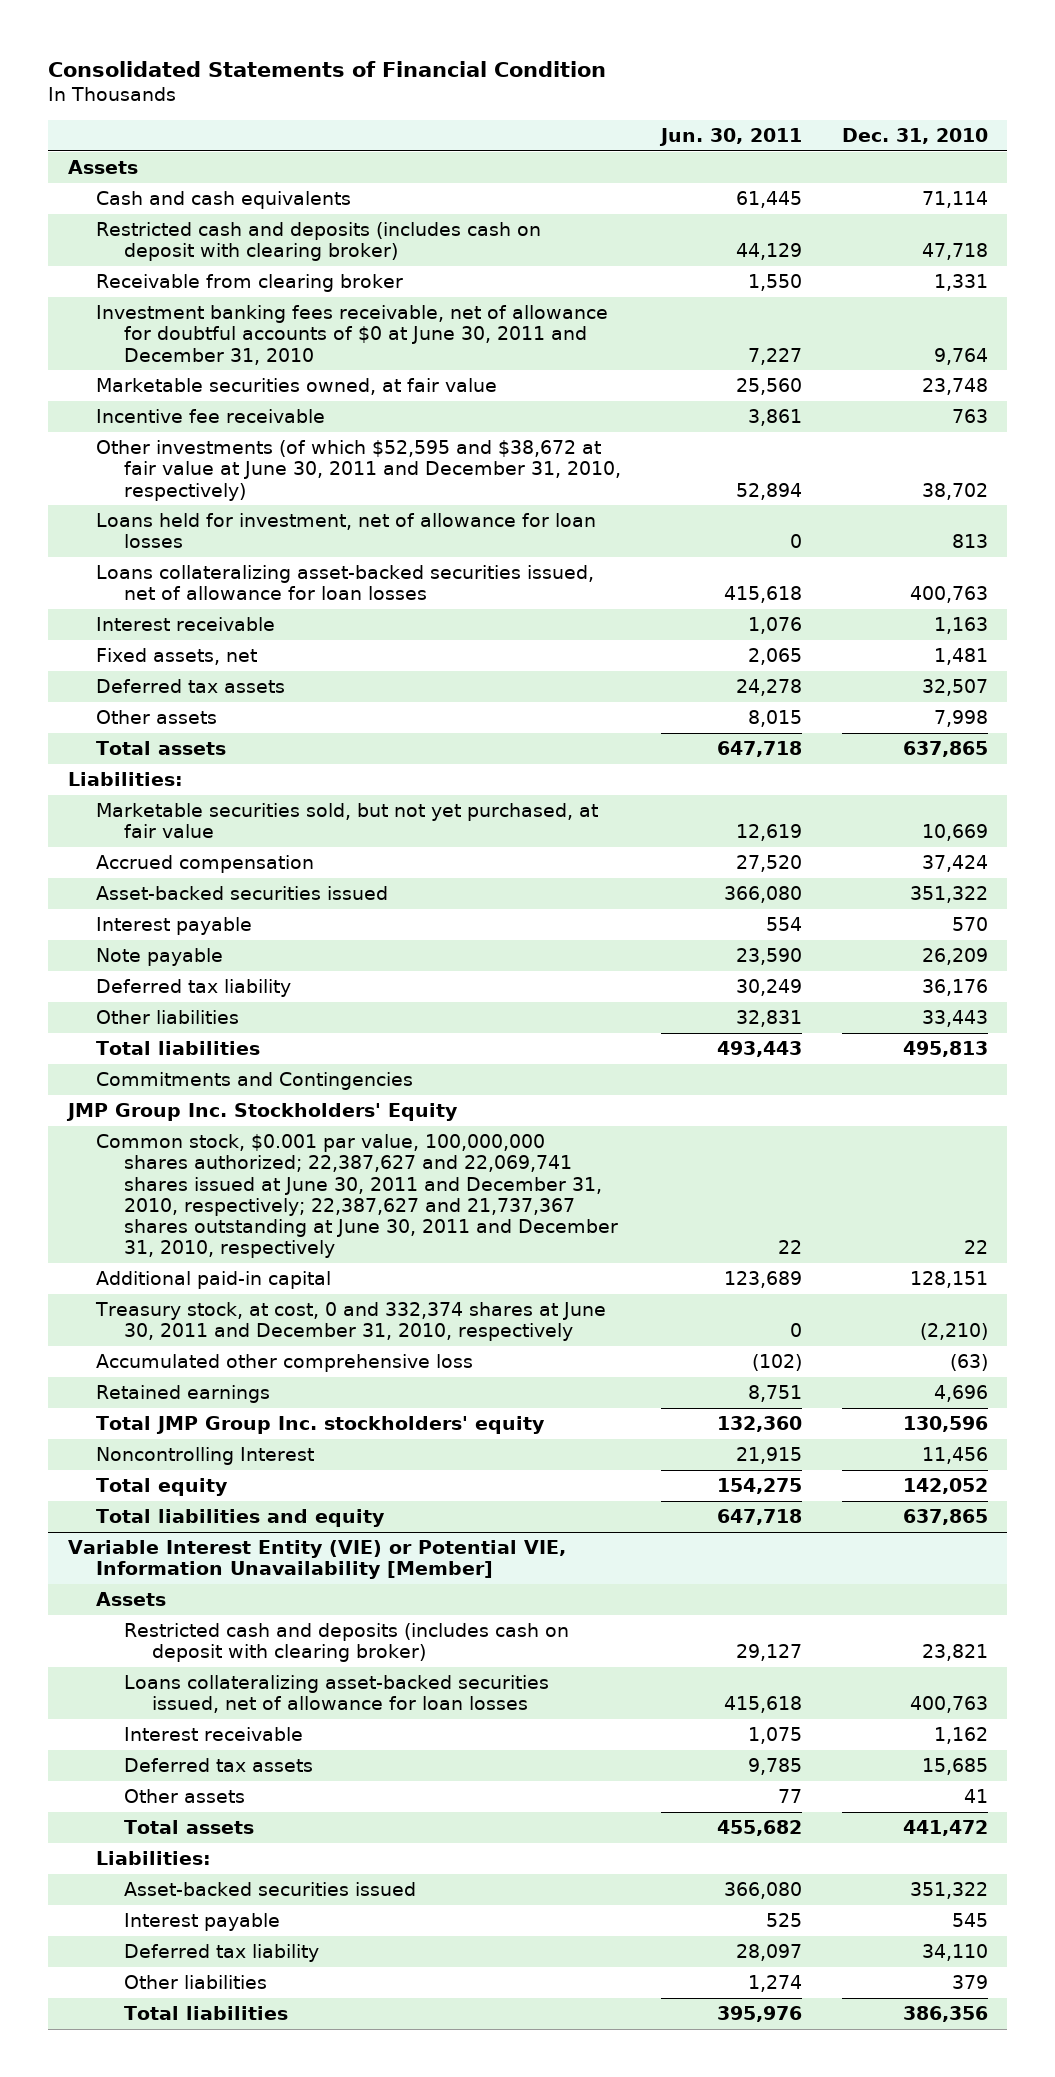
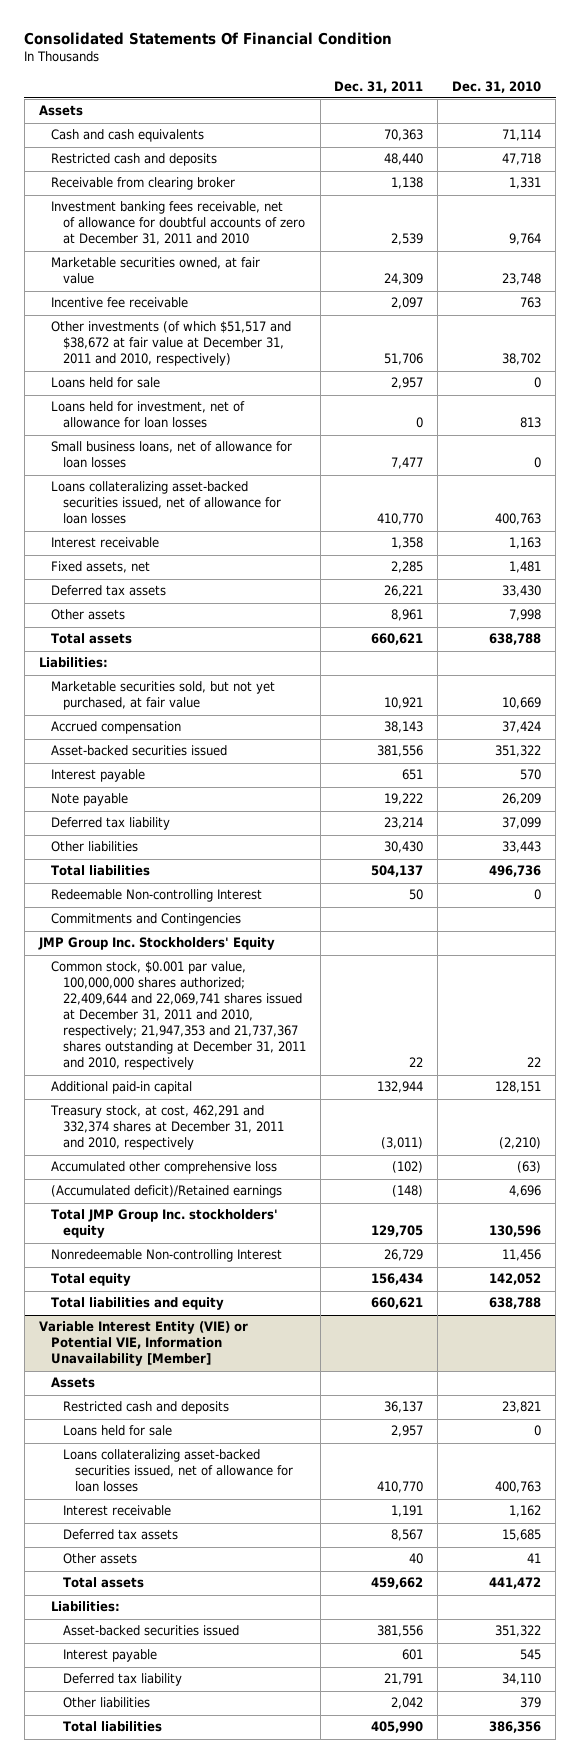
- Consolidated Statements of Financial Condition
+ Consolidated Statements Of Financial Condition
- | Jun. 30, 2011 | Dec. 31, 2010
+ | Dec. 31, 2011 | Dec. 31, 2010
- Restricted cash and deposits (includes cash on deposit with clearing broker) | 44,129 | 47,718
+ Restricted cash and deposits | 48,440 | 47,718
- Investment banking fees receivable, net of allowance for doubtful accounts of $0 at June 30, 2011 and December 31, 2010 | 7,227 | 9,764
+ Investment banking fees receivable, net of allowance for doubtful accounts of zero at December 31, 2011 and 2010 | 2,539 | 9,764
- Other investments (of which $52,595 and $38,672 at fair value at June 30, 2011 and December 31, 2010, respectively) | 52,894 | 38,702
+ Other investments (of which $51,517 and $38,672 at fair value at December 31, 2011 and 2010, respectively) | 51,706 | 38,702
+ Loans held for sale | 2,957 | 0
+ Small business loans, net of allowance for loan losses | 7,477 | 0
- Deferred tax assets | 24,278 | 32,507
+ Deferred tax assets | 26,221 | 33,430
- Total assets | 647,718 | 637,865
+ Total assets | 660,621 | 638,788
- Deferred tax liability | 30,249 | 36,176
+ Deferred tax liability | 23,214 | 37,099
- Total liabilities | 493,443 | 495,813
+ Total liabilities | 504,137 | 496,736
+ Redeemable Non-controlling Interest | 50 | 0
- Common stock, $0.001 par value, 100,000,000 shares authorized; 22,387,627 and 22,069,741 shares issued at June 30, 2011 and December 31, 2010, respectively; 22,387,627 and 21,737,367 shares outstanding at June 30, 2011 and December 31, 2010, respectively | 22 | 22
+ Common stock, $0.001 par value, 100,000,000 shares authorized; 22,409,644 and 22,069,741 shares issued at December 31, 2011 and 2010, respectively; 21,947,353 and 21,737,367 shares outstanding at December 31, 2011 and 2010, respectively | 22 | 22
- Treasury stock, at cost, 0 and 332,374 shares at June 30, 2011 and December 31, 2010, respectively | 0 | (2,210)
+ Treasury stock, at cost, 462,291 and 332,374 shares at December 31, 2011 and 2010, respectively | (3,011) | (2,210)
- Retained earnings | 8,751 | 4,696
+ (Accumulated deficit)/Retained earnings | (148) | 4,696
- Noncontrolling Interest | 21,915 | 11,456
+ Nonredeemable Non-controlling Interest | 26,729 | 11,456
- Total liabilities and equity | 647,718 | 637,865
+ Total liabilities and equity | 660,621 | 638,788
@ Variable Interest Entity (VIE) or Potential VIE, Information Unavailability [Member]
- Restricted cash and deposits (includes cash on deposit with clearing broker) | 29,127 | 23,821
+ Restricted cash and deposits | 36,137 | 23,821
+ Loans held for sale | 2,957 | 0

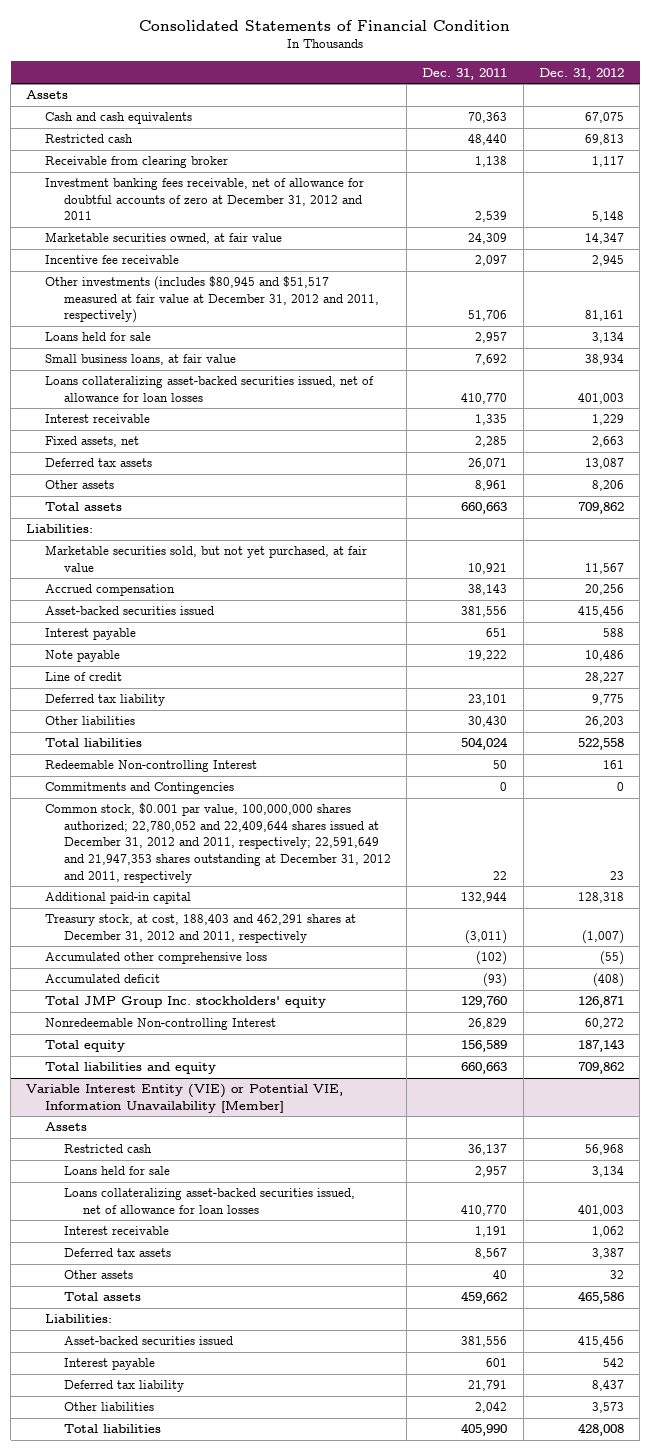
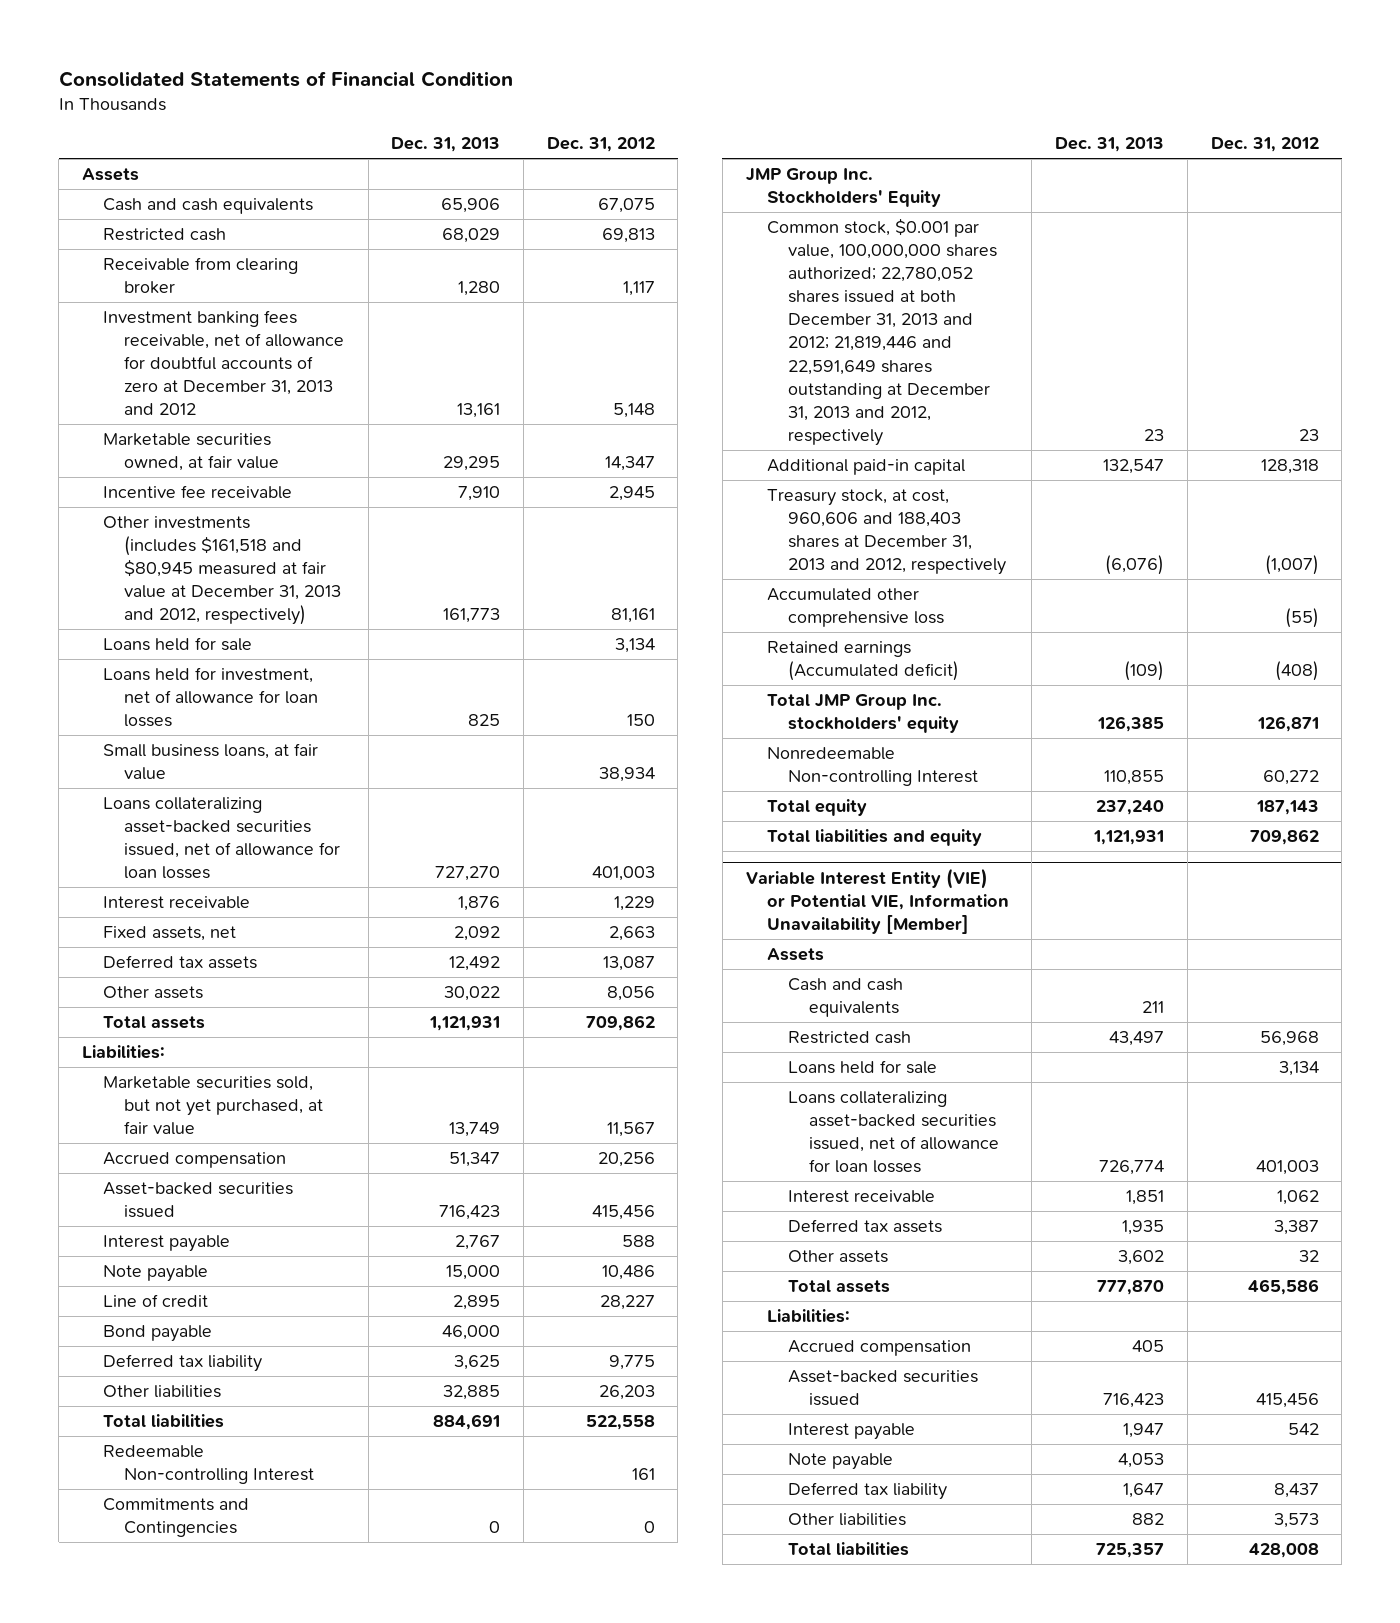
- | Dec. 31, 2011 | Dec. 31, 2012
+ | Dec. 31, 2013 | Dec. 31, 2012
- Investment banking fees receivable, net of allowance for doubtful accounts of zero at December 31, 2012 and 2011 | 2,539 | 5,148
+ Investment banking fees receivable, net of allowance for doubtful accounts of zero at December 31, 2013 and 2012 | 13,161 | 5,148
- Other investments (includes $80,945 and $51,517 measured at fair value at December 31, 2012 and 2011, respectively) | 51,706 | 81,161
+ Other investments (includes $161,518 and $80,945 measured at fair value at December 31, 2013 and 2012, respectively) | 161,773 | 81,161
+ Loans held for investment, net of allowance for loan losses | 825 | 150
- Other assets | 8,961 | 8,206
+ Other assets | 30,022 | 8,056
+ Bond payable | 46,000 |
- Common stock, $0.001 par value, 100,000,000 shares authorized; 22,780,052 and 22,409,644 shares issued at December 31, 2012 and 2011, respectively; 22,591,649 and 21,947,353 shares outstanding at December 31, 2012 and 2011, respectively | 22 | 23
+ JMP Group Inc. Stockholders' Equity
+ Common stock, $0.001 par value, 100,000,000 shares authorized; 22,780,052 shares issued at both December 31, 2013 and 2012; 21,819,446 and 22,591,649 shares outstanding at December 31, 2013 and 2012, respectively | 23 | 23
- Treasury stock, at cost, 188,403 and 462,291 shares at December 31, 2012 and 2011, respectively | (3,011) | (1,007)
+ Treasury stock, at cost, 960,606 and 188,403 shares at December 31, 2013 and 2012, respectively | (6,076) | (1,007)
- Accumulated deficit | (93) | (408)
+ Retained earnings (Accumulated deficit) | (109) | (408)
@ Variable Interest Entity (VIE) or Potential VIE, Information Unavailability [Member]
+ Cash and cash equivalents | 211 |
+ Accrued compensation | 405 |
+ Note payable | 4,053 |

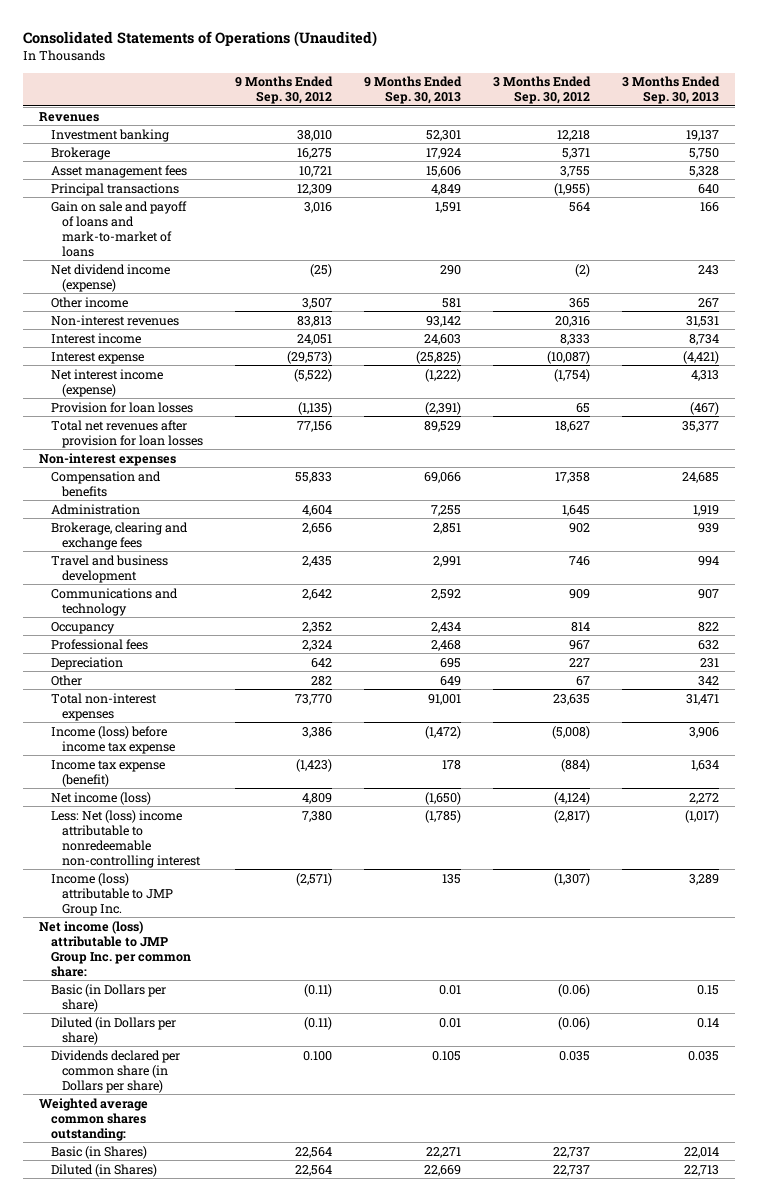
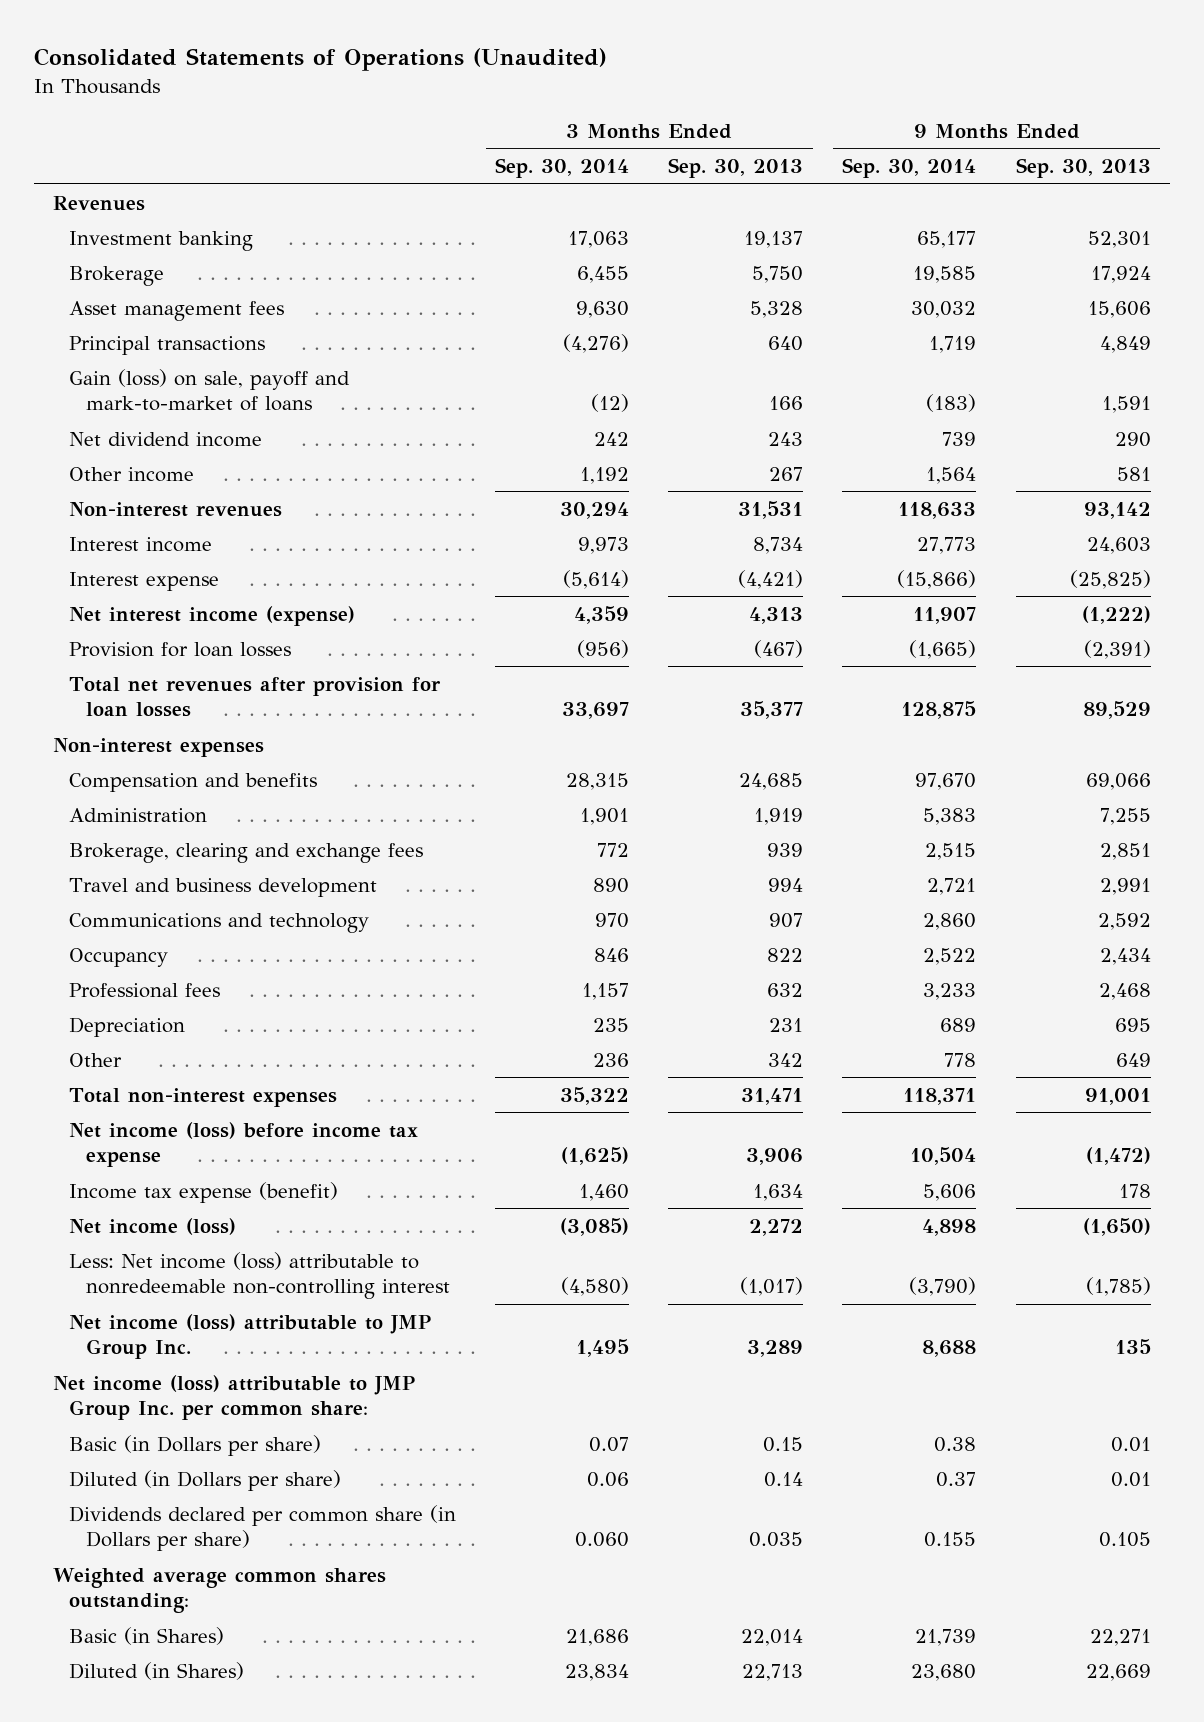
- | 9 Months Ended Sep. 30, 2012 | 9 Months Ended Sep. 30, 2013 | 3 Months Ended Sep. 30, 2012 | 3 Months Ended Sep. 30, 2013
+ | 3 Months Ended Sep. 30, 2014 | 3 Months Ended Sep. 30, 2013 | 9 Months Ended Sep. 30, 2014 | 9 Months Ended Sep. 30, 2013
- Gain on sale and payoff of loans and mark-to-market of loans | 3,016 | 1,591 | 564 | 166
- Net dividend income (expense) | (25) | 290 | (2) | 243
+ Gain (loss) on sale, payoff and mark-to-market of loans | (12) | 166 | (183) | 1,591
+ Net dividend income | 242 | 243 | 739 | 290
- Income (loss) before income tax expense | 3,386 | (1,472) | (5,008) | 3,906
+ Net income (loss) before income tax expense | (1,625) | 3,906 | 10,504 | (1,472)
- Less: Net (loss) income attributable to nonredeemable non-controlling interest | 7,380 | (1,785) | (2,817) | (1,017)
- Income (loss) attributable to JMP Group Inc. | (2,571) | 135 | (1,307) | 3,289
+ Less: Net income (loss) attributable to nonredeemable non-controlling interest | (4,580) | (1,017) | (3,790) | (1,785)
+ Net income (loss) attributable to JMP Group Inc. | 1,495 | 3,289 | 8,688 | 135

